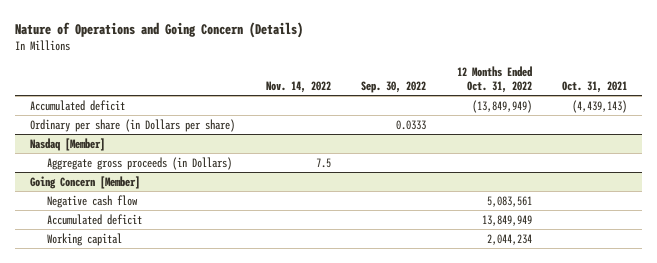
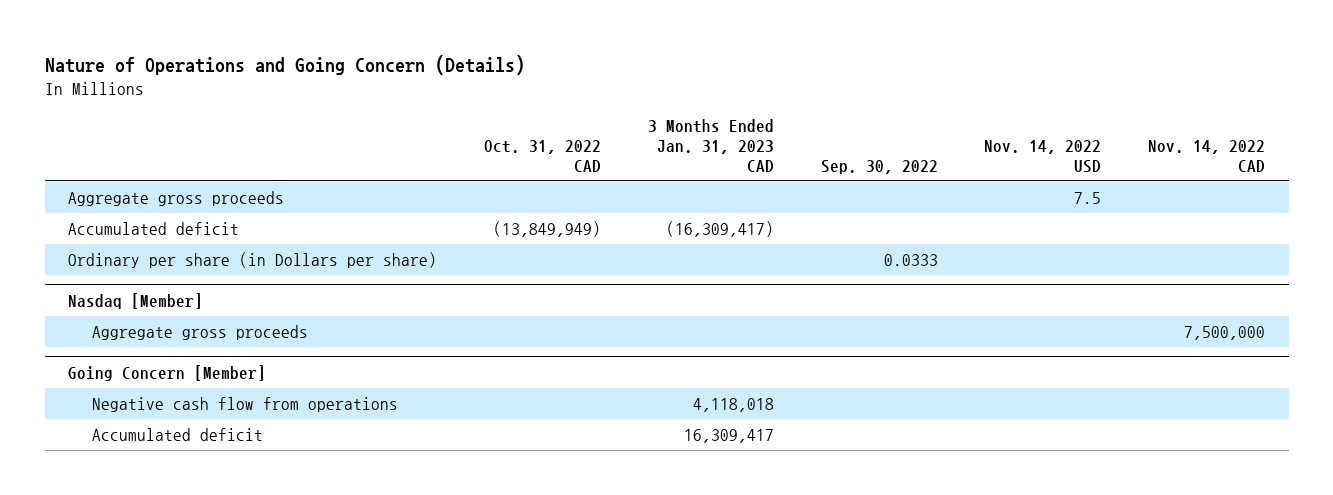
- | Nov. 14, 2022 | Sep. 30, 2022 | 12 Months Ended Oct. 31, 2022 | Oct. 31, 2021
+ | Oct. 31, 2022 CAD | 3 Months Ended Jan. 31, 2023 CAD | Sep. 30, 2022 | Nov. 14, 2022 USD | Nov. 14, 2022 CAD
+ Aggregate gross proceeds | | | | 7.5 |
@ Nasdaq [Member]
- Aggregate gross proceeds (in Dollars) | 7.5 | | |
+ Aggregate gross proceeds | | | | | 7,500,000
@ Going Concern [Member]
- Negative cash flow | | | 5,083,561 |
+ Negative cash flow from operations | | 4,118,018 | | |
- Working capital | | | 2,044,234 |

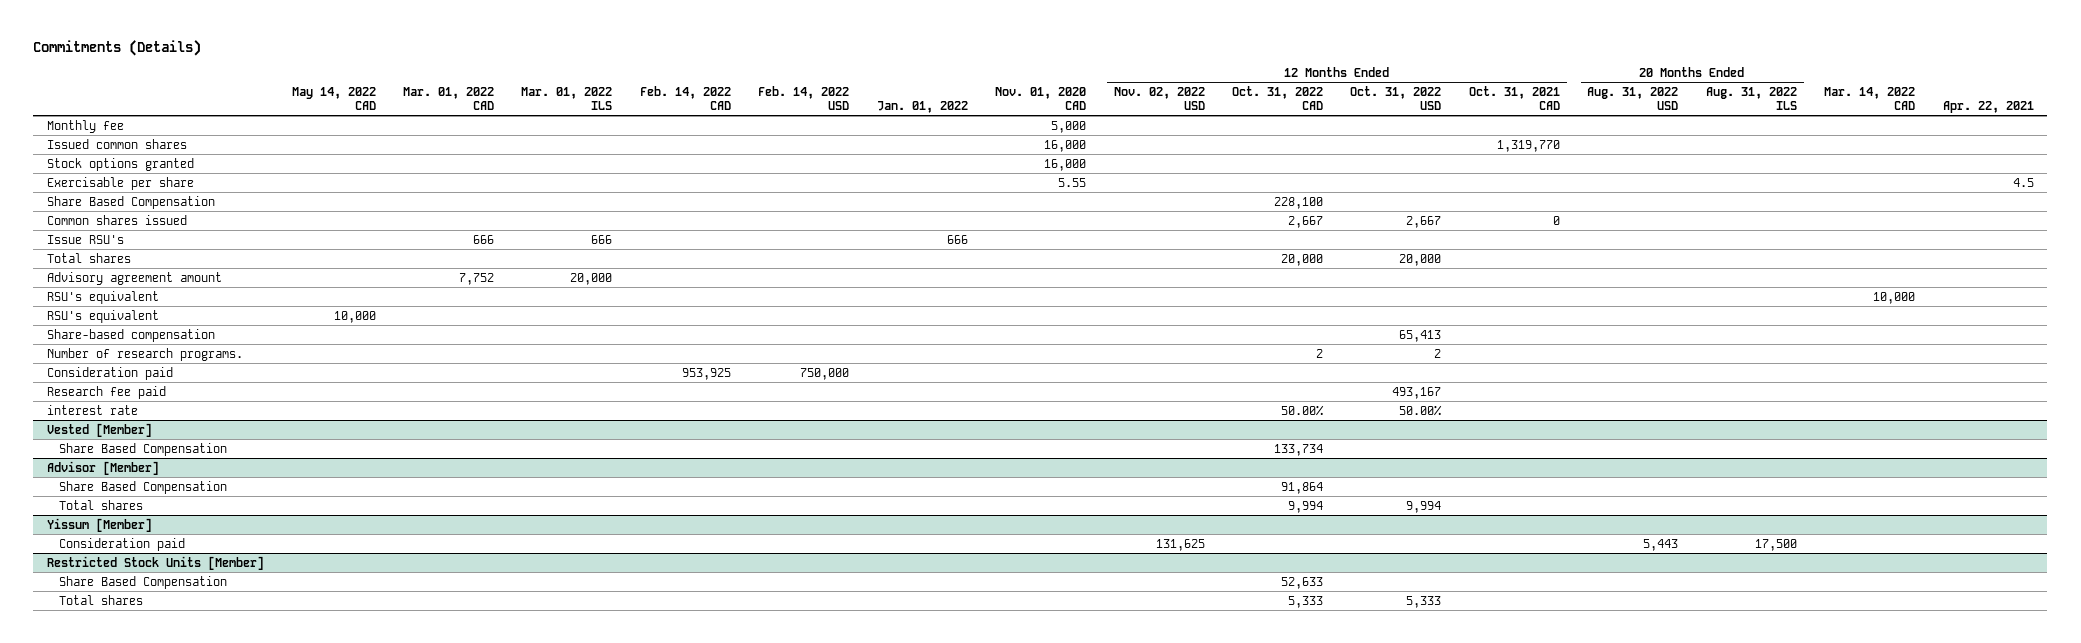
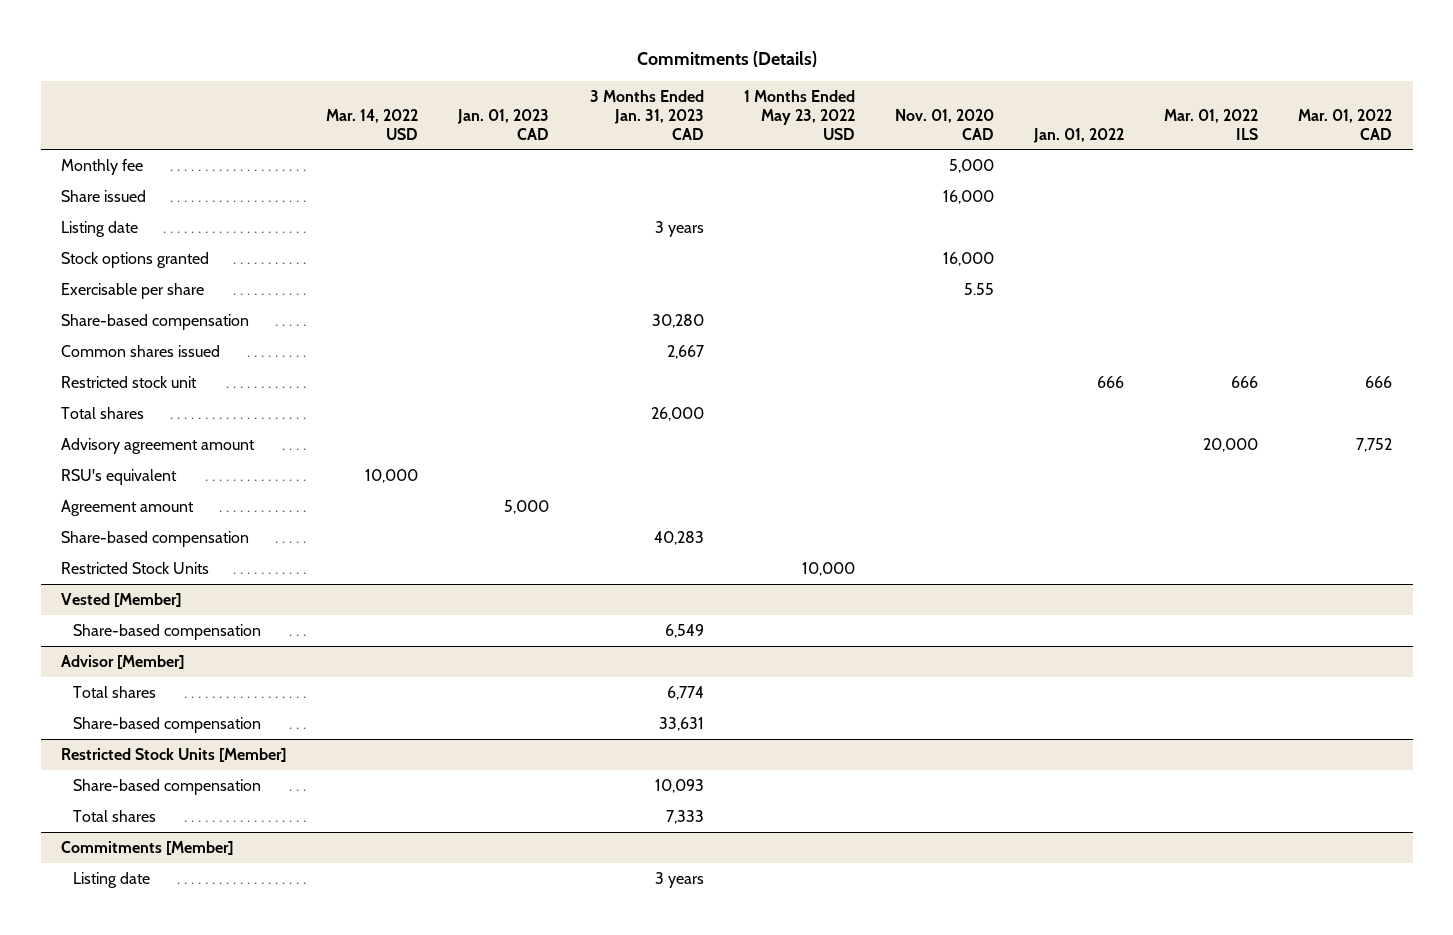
- | May 14, 2022 CAD | Mar. 01, 2022 CAD | Mar. 01, 2022 ILS | Feb. 14, 2022 CAD | Feb. 14, 2022 USD | Jan. 01, 2022 | Nov. 01, 2020 CAD | 12 Months Ended Nov. 02, 2022 USD | 12 Months Ended Oct. 31, 2022 CAD | 12 Months Ended Oct. 31, 2022 USD | 12 Months Ended Oct. 31, 2021 CAD | 20 Months Ended Aug. 31, 2022 USD | 20 Months Ended Aug. 31, 2022 ILS | Mar. 14, 2022 CAD | Apr. 22, 2021
+ | Mar. 14, 2022 USD | Jan. 01, 2023 CAD | 3 Months Ended Jan. 31, 2023 CAD | 1 Months Ended May 23, 2022 USD | Nov. 01, 2020 CAD | Jan. 01, 2022 | Mar. 01, 2022 ILS | Mar. 01, 2022 CAD
- Issued common shares | | | | | | | 16,000 | | | | 1,319,770 | | | |
+ Share issued | | | | | 16,000 | | |
+ Listing date | | | 3 years | | | | |
- Share Based Compensation | | | | | | | | | 228,100 | | | | | |
+ Share-based compensation | | | 30,280 | | | | |
- Issue RSU's | | 666 | 666 | | | 666 | | | | | | | | |
+ Restricted stock unit | | | | | | 666 | 666 | 666
- RSU's equivalent | 10,000 | | | | | | | | | | | | | |
+ Agreement amount | | 5,000 | | | | | |
- Number of research programs. | | | | | | | | | 2 | 2 | | | | |
- Consideration paid | | | | 953,925 | 750,000 | | | | | | | | | |
- Research fee paid | | | | | | | | | | 493,167 | | | | |
- interest rate | | | | | | | | | 50.00% | 50.00% | | | | |
+ Restricted Stock Units | | | | 10,000 | | | |
@ Vested [Member]
- Share Based Compensation | | | | | | | | | 133,734 | | | | | |
+ Share-based compensation | | | 6,549 | | | | |
@ Advisor [Member]
- Share Based Compensation | | | | | | | | | 91,864 | | | | | |
- Yissum [Member]
- Consideration paid | | | | | | | | 131,625 | | | | 5,443 | 17,500 | |
@ Advisor [Member]
+ Share-based compensation | | | 33,631 | | | | |
@ Restricted Stock Units [Member]
- Share Based Compensation | | | | | | | | | 52,633 | | | | | |
+ Share-based compensation | | | 10,093 | | | | |
+ Commitments [Member]
+ Listing date | | | 3 years | | | | |

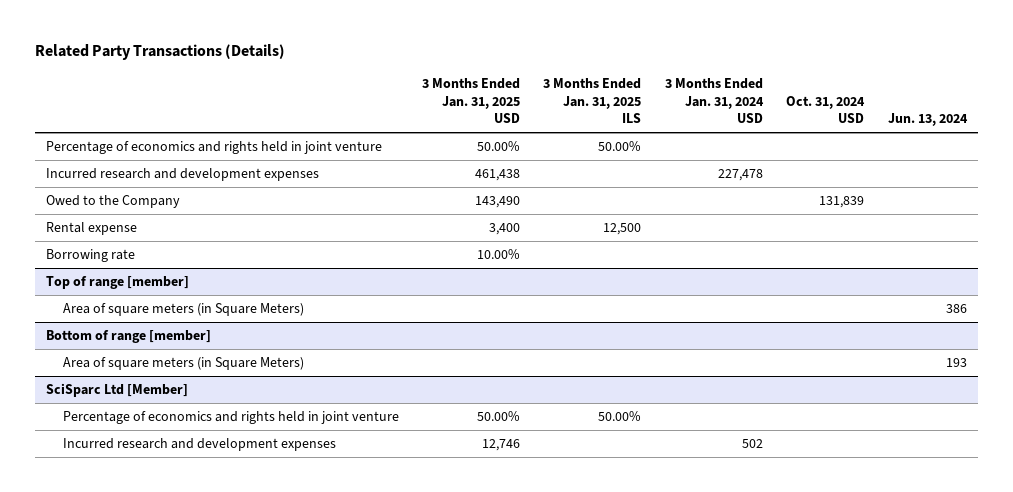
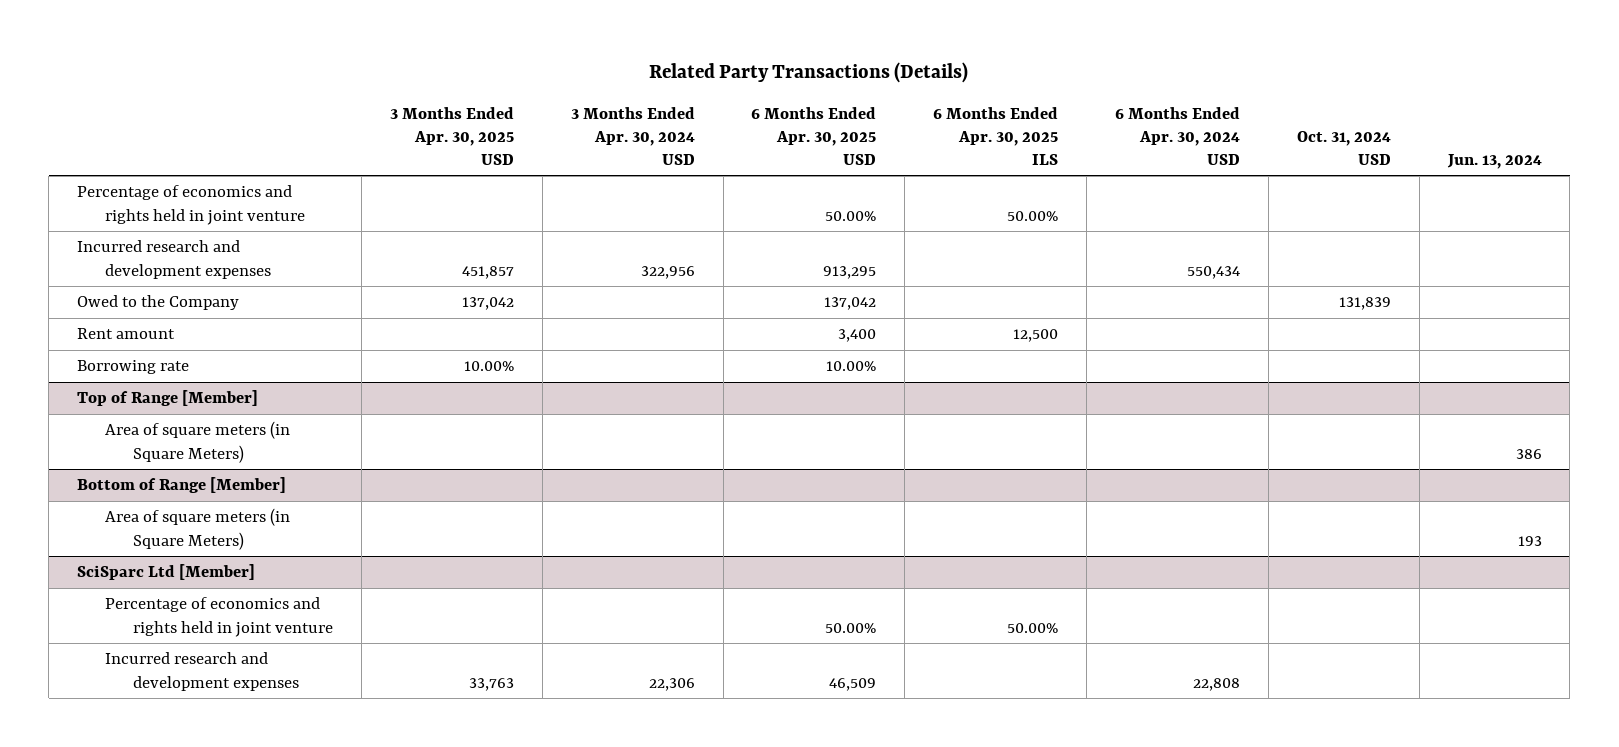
- | 3 Months Ended Jan. 31, 2025 USD | 3 Months Ended Jan. 31, 2025 ILS | 3 Months Ended Jan. 31, 2024 USD | Oct. 31, 2024 USD | Jun. 13, 2024
+ | 3 Months Ended Apr. 30, 2025 USD | 3 Months Ended Apr. 30, 2024 USD | 6 Months Ended Apr. 30, 2025 USD | 6 Months Ended Apr. 30, 2025 ILS | 6 Months Ended Apr. 30, 2024 USD | Oct. 31, 2024 USD | Jun. 13, 2024
- Rental expense | 3,400 | 12,500 | | |
+ Rent amount | | | 3,400 | 12,500 | | |
- Top of range [member]
+ Top of Range [Member]
- Bottom of range [member]
+ Bottom of Range [Member]

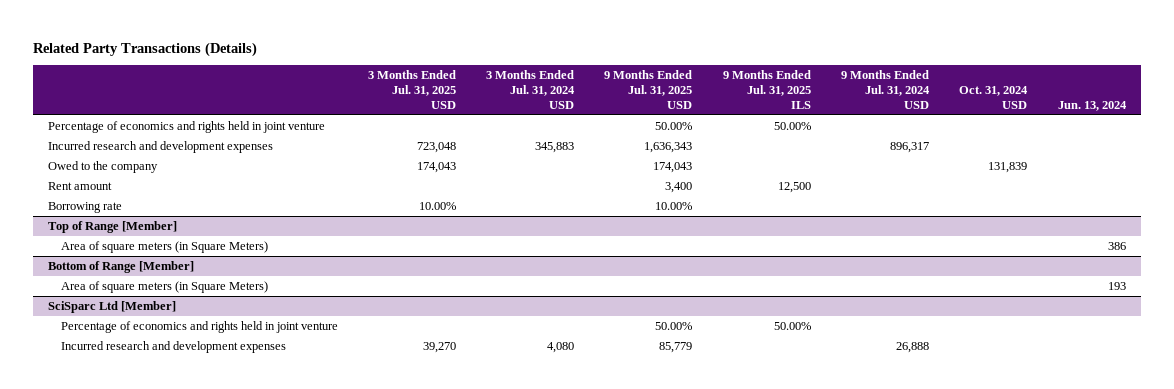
- | 3 Months Ended Apr. 30, 2025 USD | 3 Months Ended Apr. 30, 2024 USD | 6 Months Ended Apr. 30, 2025 USD | 6 Months Ended Apr. 30, 2025 ILS | 6 Months Ended Apr. 30, 2024 USD | Oct. 31, 2024 USD | Jun. 13, 2024
+ | 3 Months Ended Jul. 31, 2025 USD | 3 Months Ended Jul. 31, 2024 USD | 9 Months Ended Jul. 31, 2025 USD | 9 Months Ended Jul. 31, 2025 ILS | 9 Months Ended Jul. 31, 2024 USD | Oct. 31, 2024 USD | Jun. 13, 2024
- Owed to the Company | 137,042 | | 137,042 | | | 131,839 |
+ Owed to the company | 174,043 | | 174,043 | | | 131,839 |

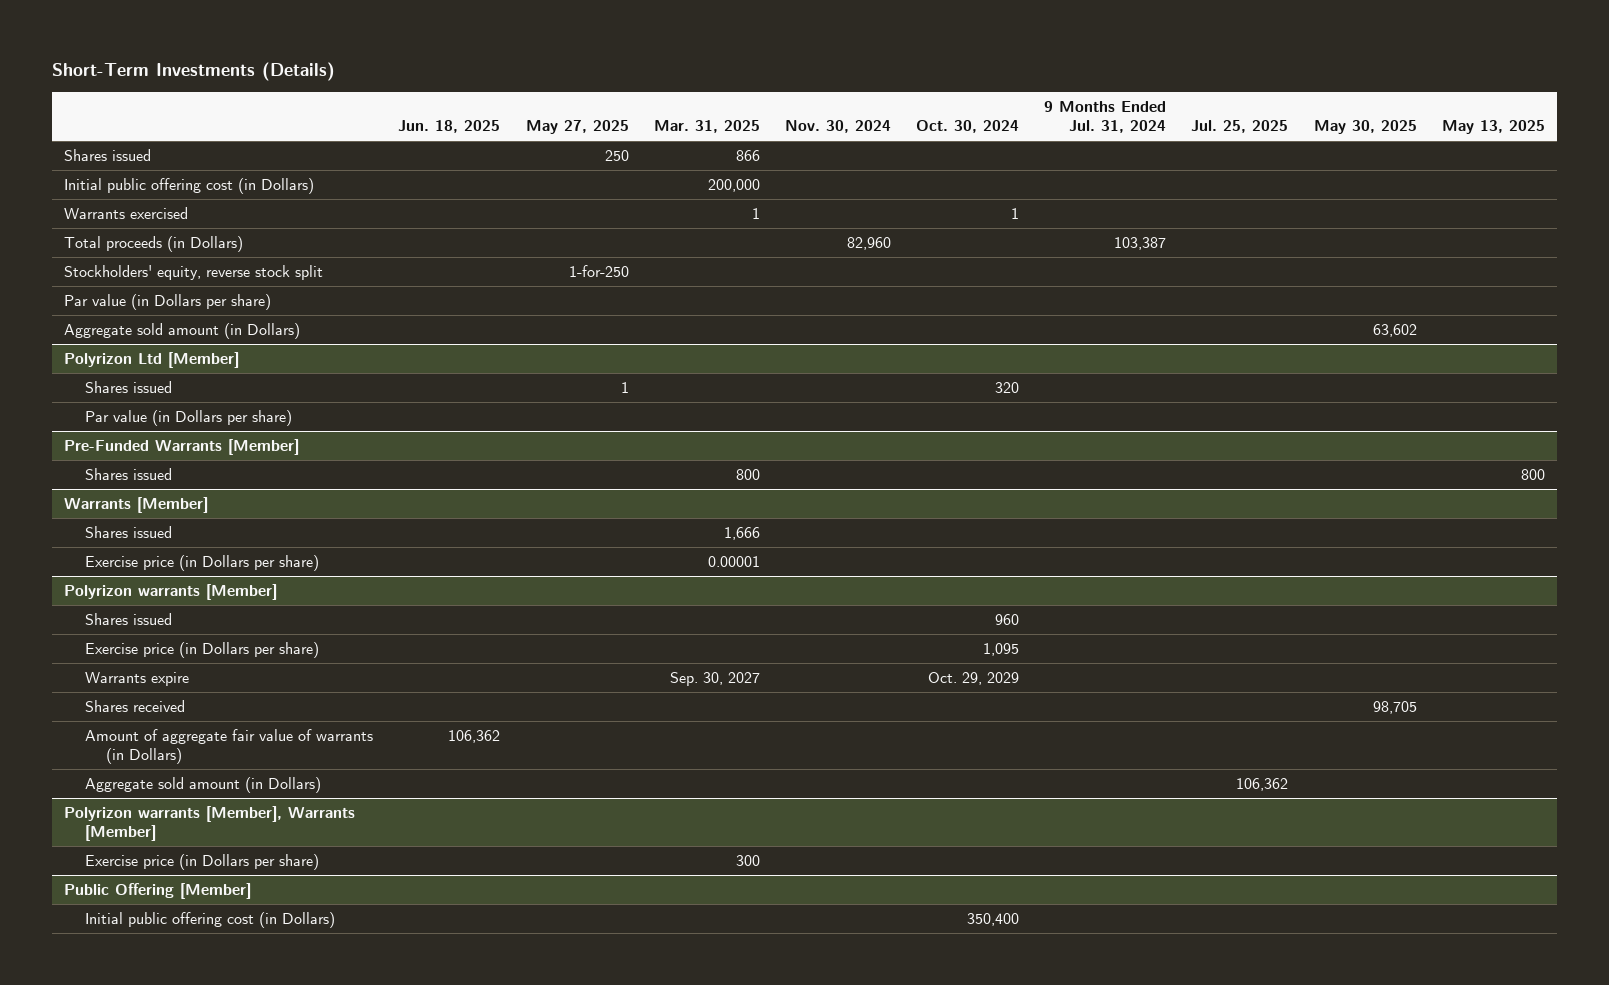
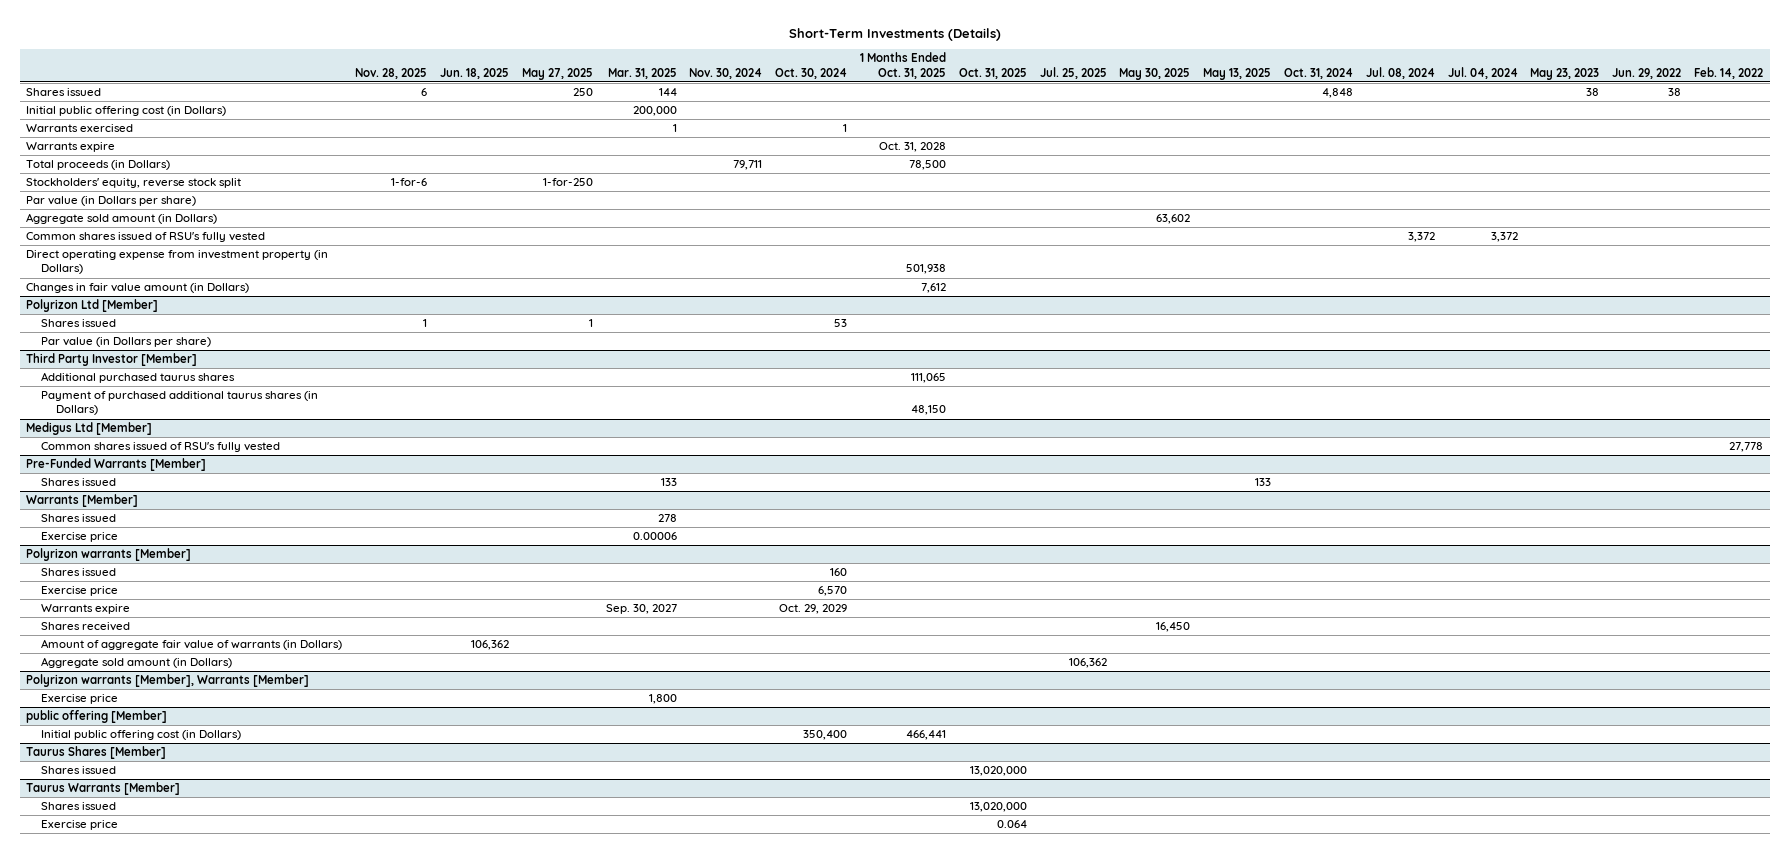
- | Jun. 18, 2025 | May 27, 2025 | Mar. 31, 2025 | Nov. 30, 2024 | Oct. 30, 2024 | 9 Months Ended Jul. 31, 2024 | Jul. 25, 2025 | May 30, 2025 | May 13, 2025
+ | Nov. 28, 2025 | Jun. 18, 2025 | May 27, 2025 | Mar. 31, 2025 | Nov. 30, 2024 | Oct. 30, 2024 | 1 Months Ended Oct. 31, 2025 | Oct. 31, 2025 | Jul. 25, 2025 | May 30, 2025 | May 13, 2025 | Oct. 31, 2024 | Jul. 08, 2024 | Jul. 04, 2024 | May 23, 2023 | Jun. 29, 2022 | Feb. 14, 2022
- Shares issued | | 250 | 866 | | | | | |
+ Shares issued | 6 | | 250 | 144 | | | | | | | | 4,848 | | | 38 | 38 |
- Total proceeds (in Dollars) | | | | 82,960 | | 103,387 | | |
+ Warrants expire | | | | | | | Oct. 31, 2028 | | | | | | | | | |
+ Total proceeds (in Dollars) | | | | | 79,711 | | 78,500 | | | | | | | | | |
+ Common shares issued of RSU's fully vested | | | | | | | | | | | | | 3,372 | 3,372 | | |
+ Direct operating expense from investment property (in Dollars) | | | | | | | 501,938 | | | | | | | | | |
+ Changes in fair value amount (in Dollars) | | | | | | | 7,612 | | | | | | | | | |
@ Polyrizon Ltd [Member]
- Shares issued | | 1 | | | 320 | | | |
+ Shares issued | 1 | | 1 | | | 53 | | | | | | | | | | |
+ Third Party Investor [Member]
+ Additional purchased taurus shares | | | | | | | 111,065 | | | | | | | | | |
+ Payment of purchased additional taurus shares (in Dollars) | | | | | | | 48,150 | | | | | | | | | |
+ Medigus Ltd [Member]
+ Common shares issued of RSU's fully vested | | | | | | | | | | | | | | | | | 27,778
@ Pre-Funded Warrants [Member]
- Shares issued | | | 800 | | | | | | 800
+ Shares issued | | | | 133 | | | | | | | 133 | | | | | |
@ Warrants [Member]
- Shares issued | | | 1,666 | | | | | |
- Exercise price (in Dollars per share) | | | 0.00001 | | | | | |
+ Shares issued | | | | 278 | | | | | | | | | | | | |
+ Exercise price | | | | 0.00006 | | | | | | | | | | | | |
@ Polyrizon warrants [Member]
- Shares issued | | | | | 960 | | | |
- Exercise price (in Dollars per share) | | | | | 1,095 | | | |
+ Shares issued | | | | | | 160 | | | | | | | | | | |
+ Exercise price | | | | | | 6,570 | | | | | | | | | | |
- Shares received | | | | | | | | 98,705 |
+ Shares received | | | | | | | | | | 16,450 | | | | | | |
@ Polyrizon warrants [Member], Warrants [Member]
- Exercise price (in Dollars per share) | | | 300 | | | | | |
- Public Offering [Member]
@ Polyrizon warrants [Member], Warrants [Member]
+ Exercise price | | | | 1,800 | | | | | | | | | | | | |
+ public offering [Member]
+ Taurus Shares [Member]
+ Shares issued | | | | | | | | 13,020,000 | | | | | | | | |
+ Taurus Warrants [Member]
+ Shares issued | | | | | | | | 13,020,000 | | | | | | | | |
+ Exercise price | | | | | | | | 0.064 | | | | | | | | |

